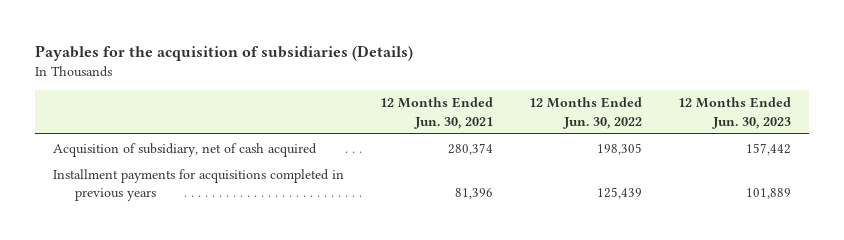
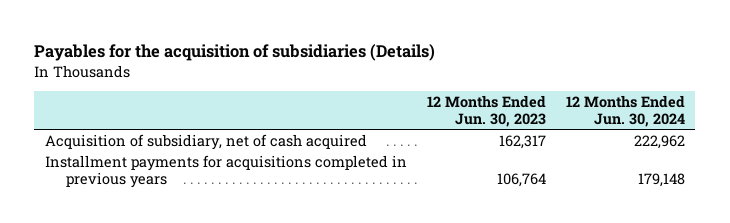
- | 12 Months Ended Jun. 30, 2021 | 12 Months Ended Jun. 30, 2022 | 12 Months Ended Jun. 30, 2023
+ | 12 Months Ended Jun. 30, 2023 | 12 Months Ended Jun. 30, 2024
- Acquisition of subsidiary, net of cash acquired | 280,374 | 198,305 | 157,442
- Installment payments for acquisitions completed in previous years | 81,396 | 125,439 | 101,889
+ Acquisition of subsidiary, net of cash acquired | 162,317 | 222,962
+ Installment payments for acquisitions completed in previous years | 106,764 | 179,148

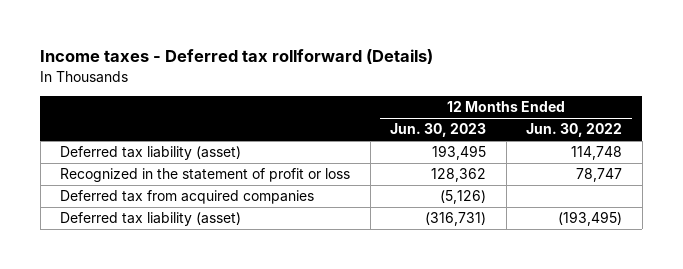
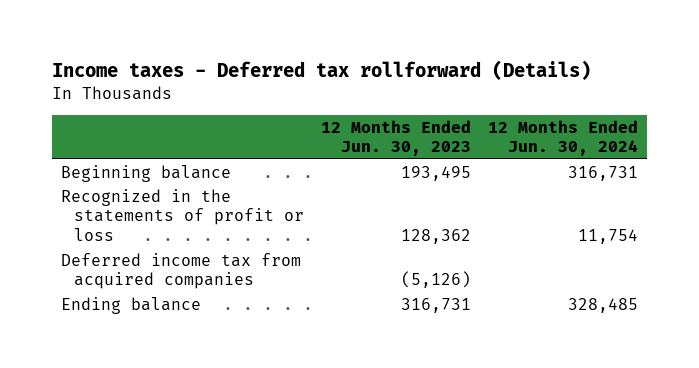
- | 12 Months Ended Jun. 30, 2023 | 12 Months Ended Jun. 30, 2022
+ | 12 Months Ended Jun. 30, 2023 | 12 Months Ended Jun. 30, 2024
- Deferred tax liability (asset) | 193,495 | 114,748
- Recognized in the statement of profit or loss | 128,362 | 78,747
- Deferred tax from acquired companies | (5,126) |
- Deferred tax liability (asset) | (316,731) | (193,495)
+ Beginning balance | 193,495 | 316,731
+ Recognized in the statements of profit or loss | 128,362 | 11,754
+ Deferred income tax from acquired companies | (5,126) |
+ Ending balance | 316,731 | 328,485

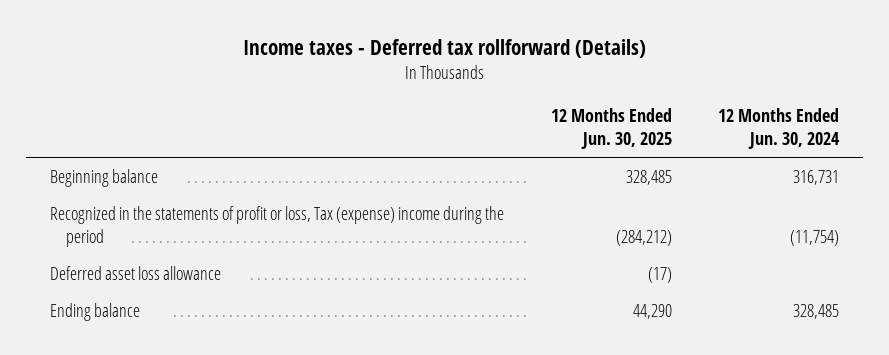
- | 12 Months Ended Jun. 30, 2023 | 12 Months Ended Jun. 30, 2024
+ | 12 Months Ended Jun. 30, 2025 | 12 Months Ended Jun. 30, 2024
- Recognized in the statements of profit or loss | 128,362 | 11,754
- Deferred income tax from acquired companies | (5,126) |
+ Recognized in the statements of profit or loss, Tax (expense) income during the period | (284,212) | (11,754)
+ Deferred asset loss allowance | (17) |

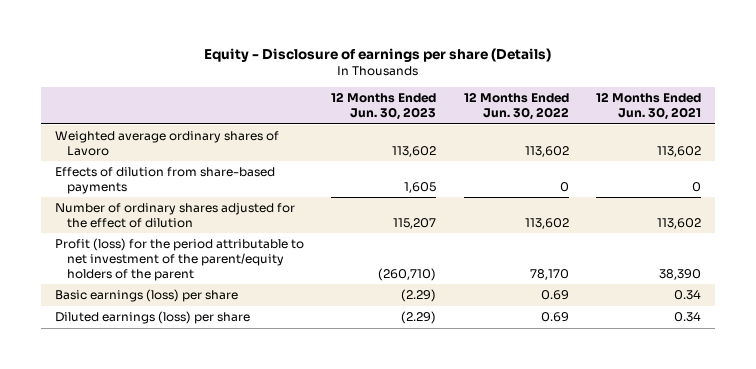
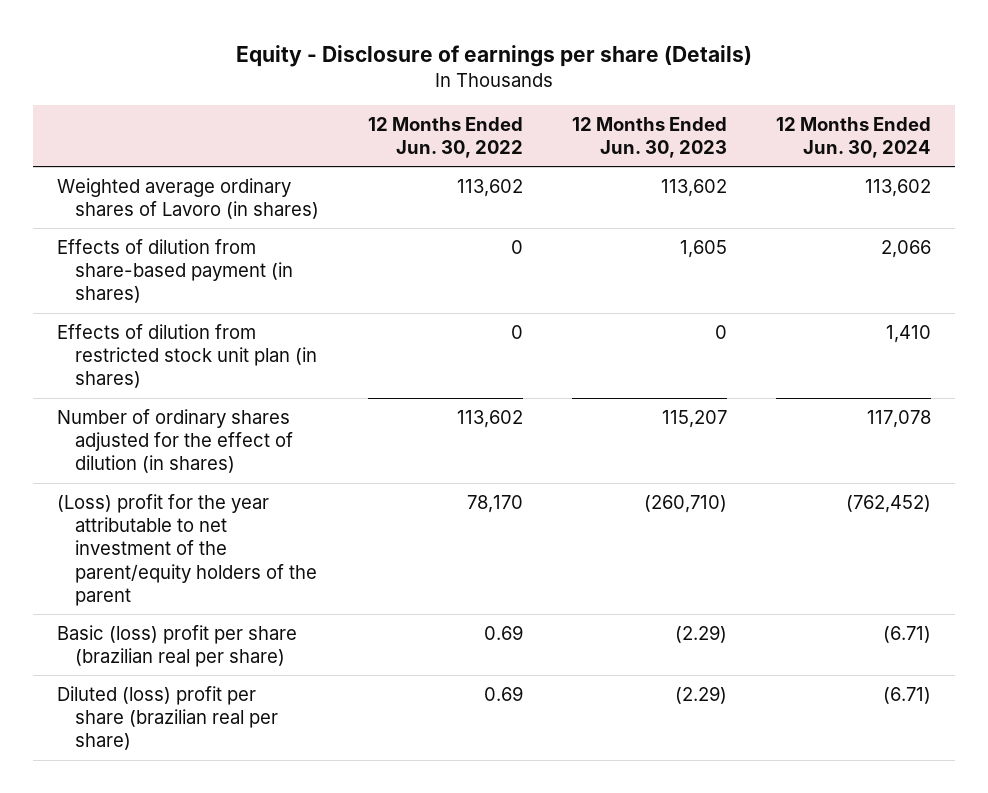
- | 12 Months Ended Jun. 30, 2023 | 12 Months Ended Jun. 30, 2022 | 12 Months Ended Jun. 30, 2021
+ | 12 Months Ended Jun. 30, 2022 | 12 Months Ended Jun. 30, 2023 | 12 Months Ended Jun. 30, 2024
- Weighted average ordinary shares of Lavoro | 113,602 | 113,602 | 113,602
- Effects of dilution from share-based payments | 1,605 | 0 | 0
- Number of ordinary shares adjusted for the effect of dilution | 115,207 | 113,602 | 113,602
- Profit (loss) for the period attributable to net investment of the parent/equity holders of the parent | (260,710) | 78,170 | 38,390
- Basic earnings (loss) per share | (2.29) | 0.69 | 0.34
- Diluted earnings (loss) per share | (2.29) | 0.69 | 0.34
+ Weighted average ordinary shares of Lavoro (in shares) | 113,602 | 113,602 | 113,602
+ Effects of dilution from share-based payment (in shares) | 0 | 1,605 | 2,066
+ Effects of dilution from restricted stock unit plan (in shares) | 0 | 0 | 1,410
+ Number of ordinary shares adjusted for the effect of dilution (in shares) | 113,602 | 115,207 | 117,078
+ (Loss) profit for the year attributable to net investment of the parent/equity holders of the parent | 78,170 | (260,710) | (762,452)
+ Basic (loss) profit per share (brazilian real per share) | 0.69 | (2.29) | (6.71)
+ Diluted (loss) profit per share (brazilian real per share) | 0.69 | (2.29) | (6.71)

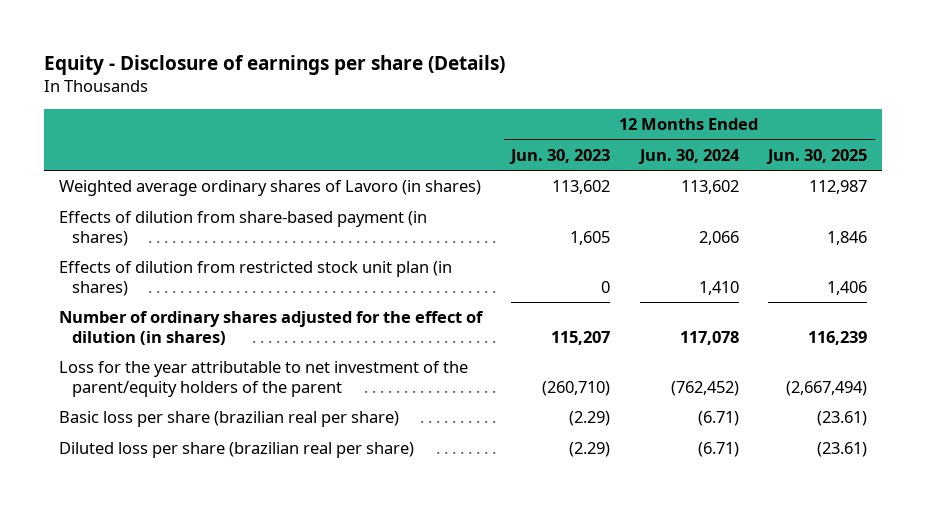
- | 12 Months Ended Jun. 30, 2022 | 12 Months Ended Jun. 30, 2023 | 12 Months Ended Jun. 30, 2024
+ | 12 Months Ended Jun. 30, 2023 | 12 Months Ended Jun. 30, 2024 | 12 Months Ended Jun. 30, 2025
- (Loss) profit for the year attributable to net investment of the parent/equity holders of the parent | 78,170 | (260,710) | (762,452)
- Basic (loss) profit per share (brazilian real per share) | 0.69 | (2.29) | (6.71)
- Diluted (loss) profit per share (brazilian real per share) | 0.69 | (2.29) | (6.71)
+ Loss for the year attributable to net investment of the parent/equity holders of the parent | (260,710) | (762,452) | (2,667,494)
+ Basic loss per share (brazilian real per share) | (2.29) | (6.71) | (23.61)
+ Diluted loss per share (brazilian real per share) | (2.29) | (6.71) | (23.61)

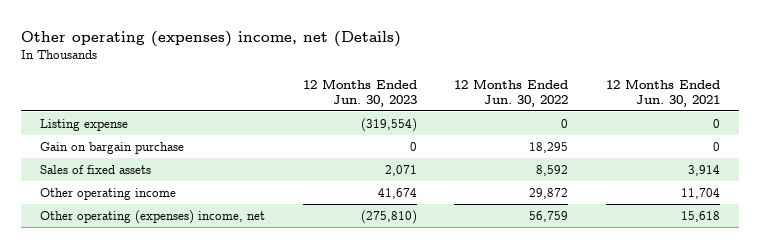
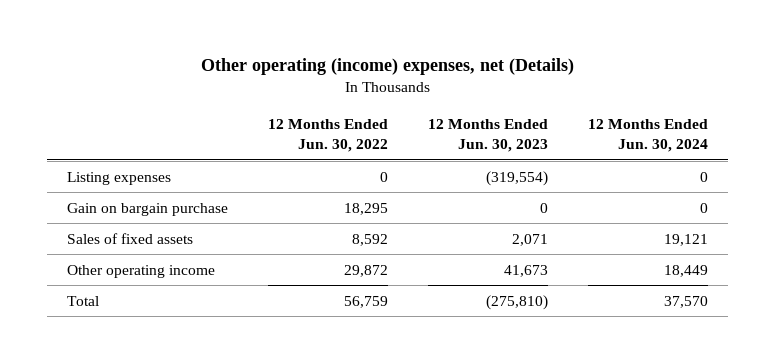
- Other operating (expenses) income, net (Details)
+ Other operating (income) expenses, net (Details)
- | 12 Months Ended Jun. 30, 2023 | 12 Months Ended Jun. 30, 2022 | 12 Months Ended Jun. 30, 2021
+ | 12 Months Ended Jun. 30, 2022 | 12 Months Ended Jun. 30, 2023 | 12 Months Ended Jun. 30, 2024
- Listing expense | (319,554) | 0 | 0
+ Listing expenses | 0 | (319,554) | 0
- Other operating income | 41,674 | 29,872 | 11,704
- Other operating (expenses) income, net | (275,810) | 56,759 | 15,618
+ Other operating income | 29,872 | 41,673 | 18,449
+ Total | 56,759 | (275,810) | 37,570

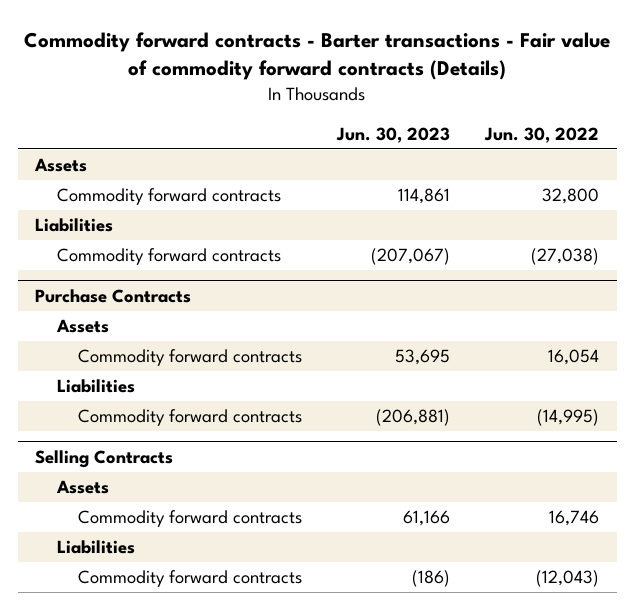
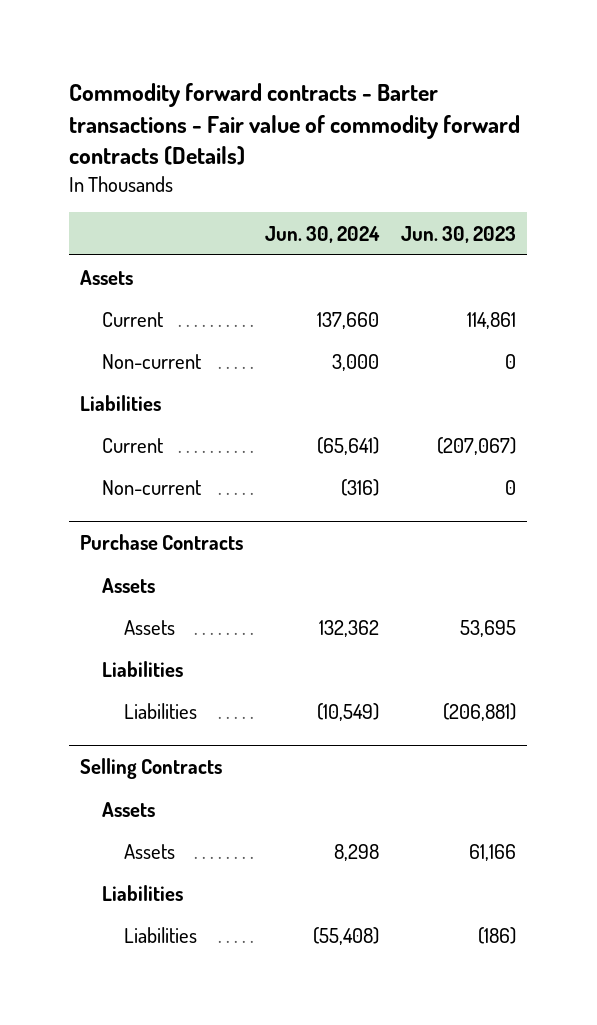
- | Jun. 30, 2023 | Jun. 30, 2022
+ | Jun. 30, 2024 | Jun. 30, 2023
- Commodity forward contracts | 114,861 | 32,800
+ Current | 137,660 | 114,861
+ Non-current | 3,000 | 0
- Commodity forward contracts | (207,067) | (27,038)
+ Current | (65,641) | (207,067)
+ Non-current | (316) | 0
@ Purchase Contracts
- Commodity forward contracts | 53,695 | 16,054
+ Assets | 132,362 | 53,695
- Commodity forward contracts | (206,881) | (14,995)
+ Liabilities | (10,549) | (206,881)
@ Selling Contracts
- Commodity forward contracts | 61,166 | 16,746
+ Assets | 8,298 | 61,166
- Commodity forward contracts | (186) | (12,043)
+ Liabilities | (55,408) | (186)

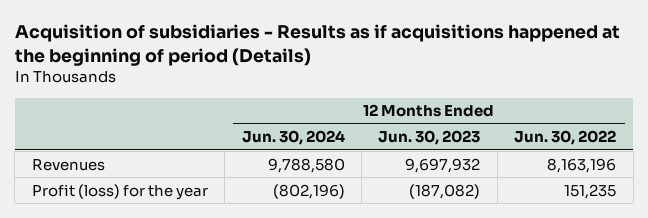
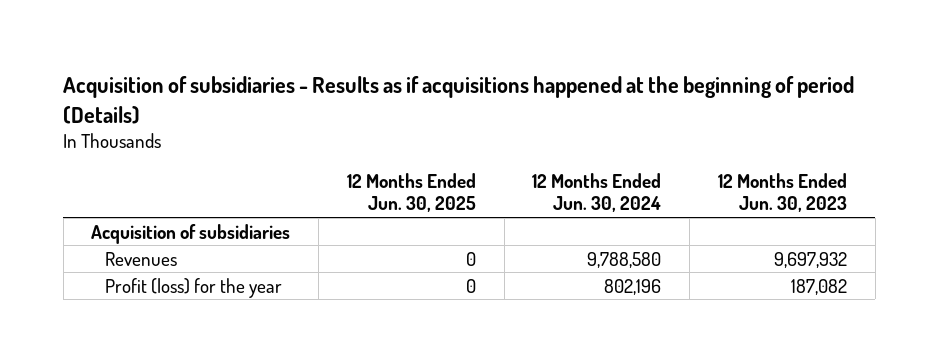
- | 12 Months Ended Jun. 30, 2024 | 12 Months Ended Jun. 30, 2023 | 12 Months Ended Jun. 30, 2022
+ | 12 Months Ended Jun. 30, 2025 | 12 Months Ended Jun. 30, 2024 | 12 Months Ended Jun. 30, 2023
+ Acquisition of subsidiaries
- Profit (loss) for the year | (802,196) | (187,082) | 151,235
+ Profit (loss) for the year | 0 | 802,196 | 187,082

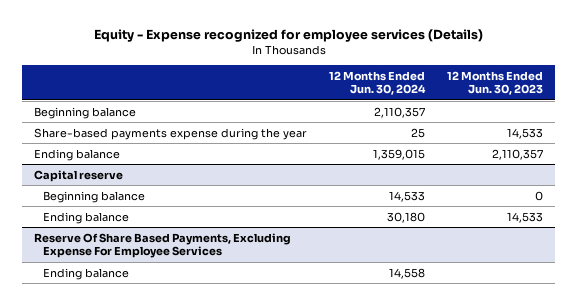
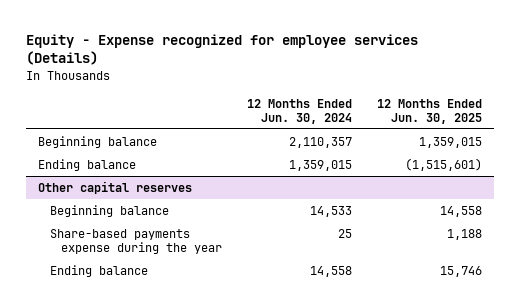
- | 12 Months Ended Jun. 30, 2024 | 12 Months Ended Jun. 30, 2023
+ | 12 Months Ended Jun. 30, 2024 | 12 Months Ended Jun. 30, 2025
- Share-based payments expense during the year | 25 | 14,533
- Capital reserve
+ Other capital reserves
- Ending balance | 30,180 | 14,533
- Reserve Of Share Based Payments, Excluding Expense For Employee Services
+ Share-based payments expense during the year | 25 | 1,188

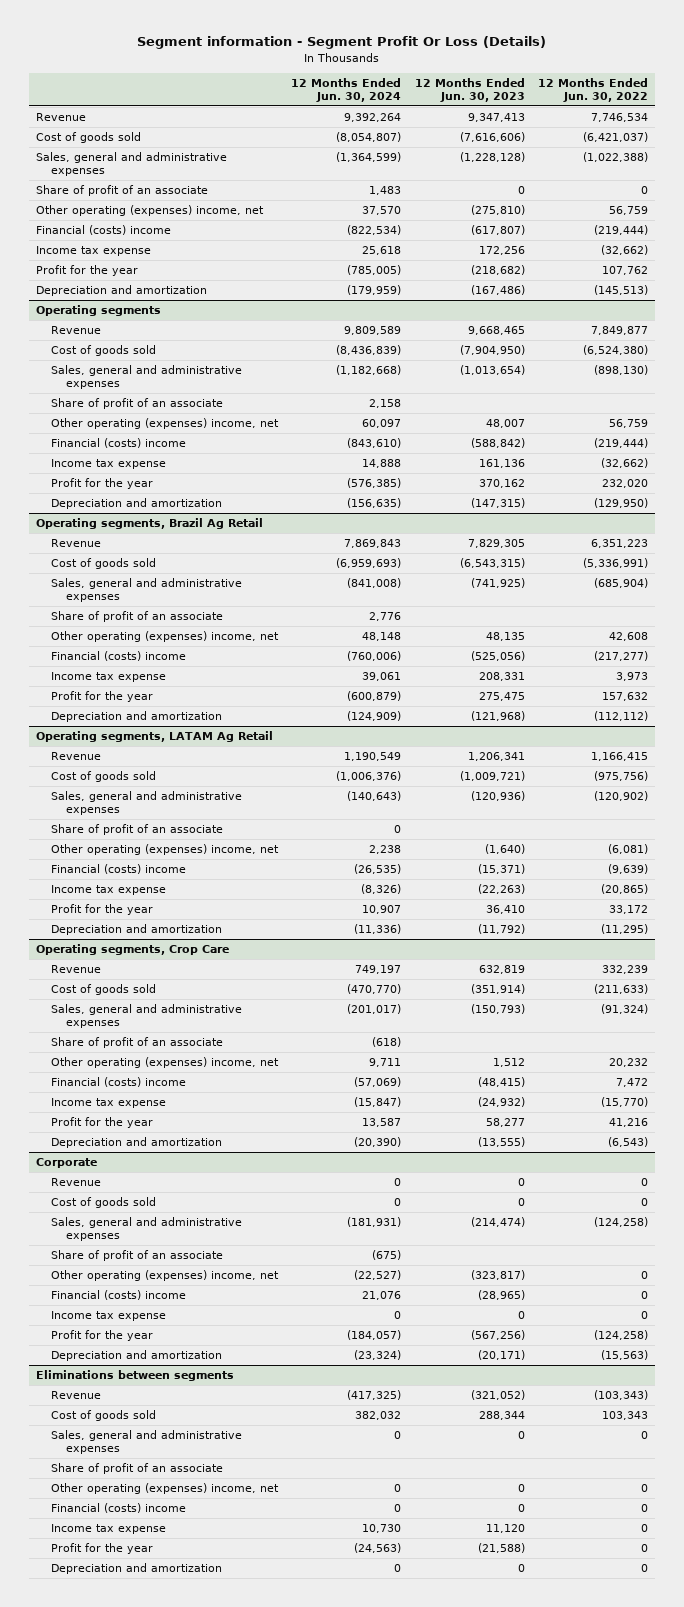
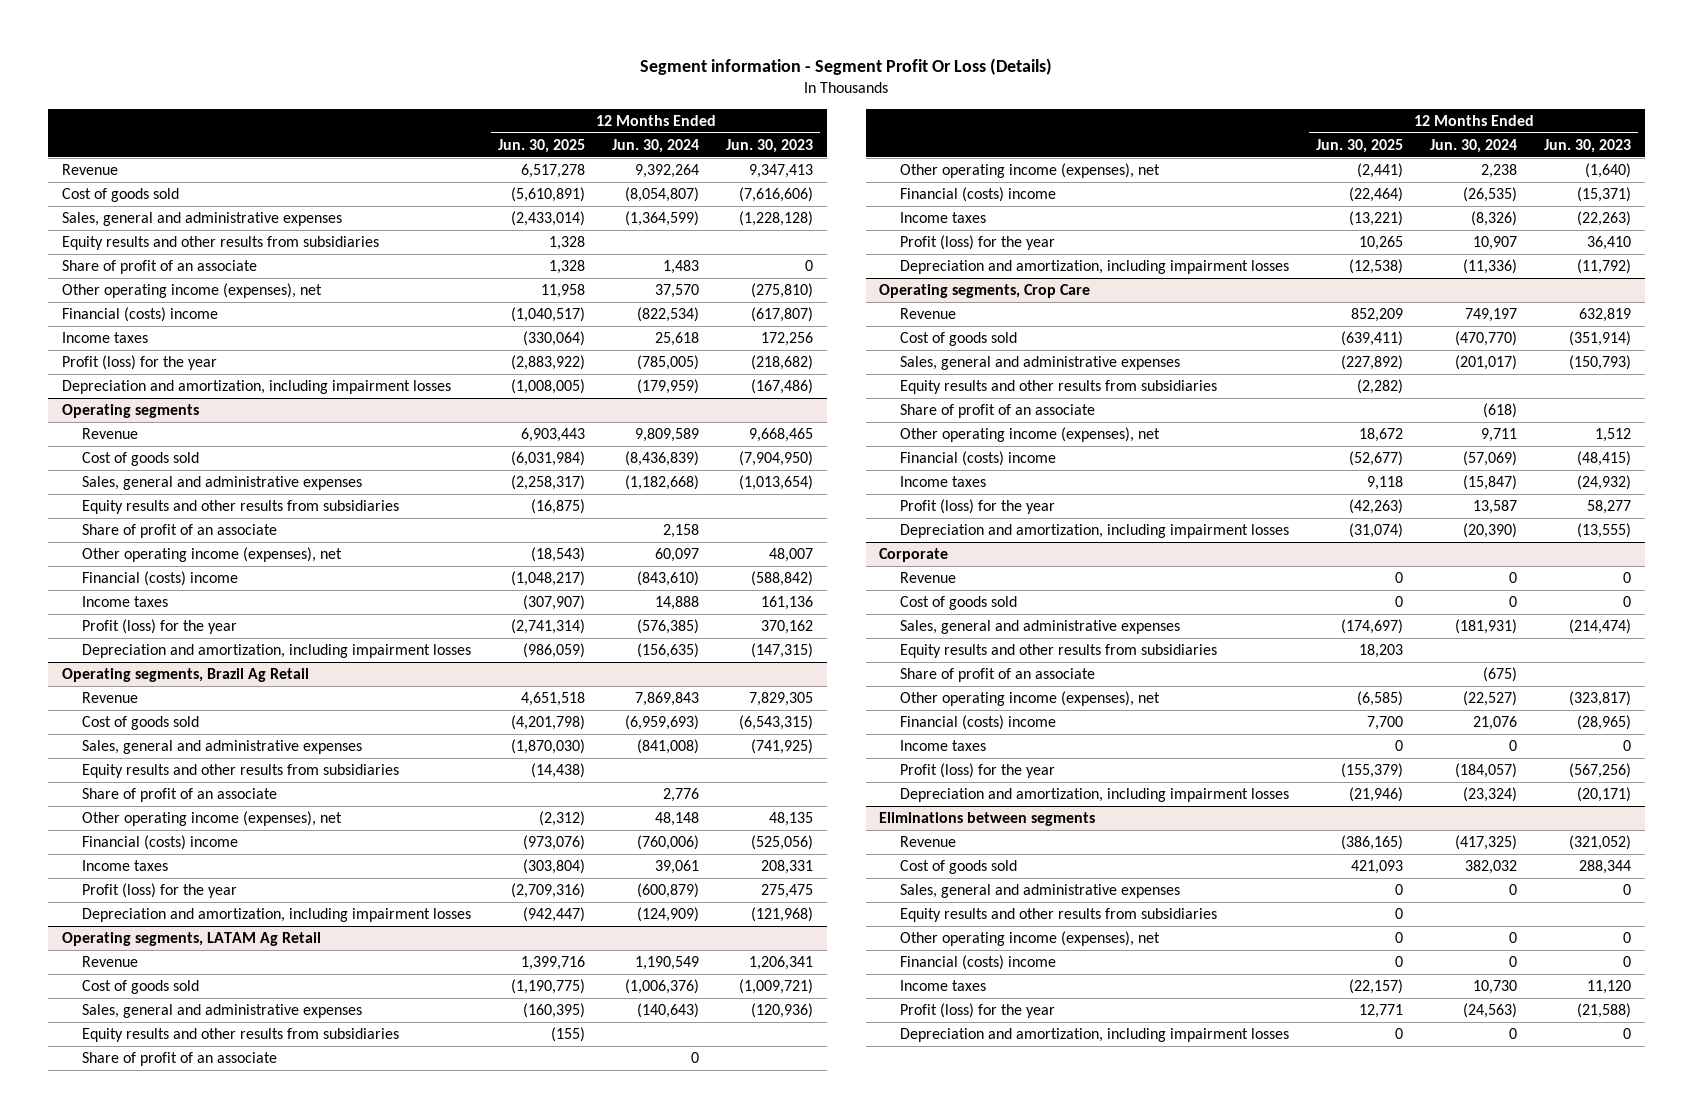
- | 12 Months Ended Jun. 30, 2024 | 12 Months Ended Jun. 30, 2023 | 12 Months Ended Jun. 30, 2022
+ | 12 Months Ended Jun. 30, 2025 | 12 Months Ended Jun. 30, 2024 | 12 Months Ended Jun. 30, 2023
+ Equity results and other results from subsidiaries | 1,328 | |
- Other operating (expenses) income, net | 37,570 | (275,810) | 56,759
+ Other operating income (expenses), net | 11,958 | 37,570 | (275,810)
- Income tax expense | 25,618 | 172,256 | (32,662)
- Profit for the year | (785,005) | (218,682) | 107,762
- Depreciation and amortization | (179,959) | (167,486) | (145,513)
+ Income taxes | (330,064) | 25,618 | 172,256
+ Profit (loss) for the year | (2,883,922) | (785,005) | (218,682)
+ Depreciation and amortization, including impairment losses | (1,008,005) | (179,959) | (167,486)
@ Operating segments
+ Equity results and other results from subsidiaries | (16,875) | |
- Other operating (expenses) income, net | 60,097 | 48,007 | 56,759
+ Other operating income (expenses), net | (18,543) | 60,097 | 48,007
- Income tax expense | 14,888 | 161,136 | (32,662)
- Profit for the year | (576,385) | 370,162 | 232,020
- Depreciation and amortization | (156,635) | (147,315) | (129,950)
+ Income taxes | (307,907) | 14,888 | 161,136
+ Profit (loss) for the year | (2,741,314) | (576,385) | 370,162
+ Depreciation and amortization, including impairment losses | (986,059) | (156,635) | (147,315)
@ Operating segments, Brazil Ag Retail
+ Equity results and other results from subsidiaries | (14,438) | |
- Other operating (expenses) income, net | 48,148 | 48,135 | 42,608
+ Other operating income (expenses), net | (2,312) | 48,148 | 48,135
- Income tax expense | 39,061 | 208,331 | 3,973
- Profit for the year | (600,879) | 275,475 | 157,632
- Depreciation and amortization | (124,909) | (121,968) | (112,112)
+ Income taxes | (303,804) | 39,061 | 208,331
+ Profit (loss) for the year | (2,709,316) | (600,879) | 275,475
+ Depreciation and amortization, including impairment losses | (942,447) | (124,909) | (121,968)
@ Operating segments, LATAM Ag Retail
+ Equity results and other results from subsidiaries | (155) | |
- Other operating (expenses) income, net | 2,238 | (1,640) | (6,081)
+ Other operating income (expenses), net | (2,441) | 2,238 | (1,640)
- Income tax expense | (8,326) | (22,263) | (20,865)
- Profit for the year | 10,907 | 36,410 | 33,172
- Depreciation and amortization | (11,336) | (11,792) | (11,295)
+ Income taxes | (13,221) | (8,326) | (22,263)
+ Profit (loss) for the year | 10,265 | 10,907 | 36,410
+ Depreciation and amortization, including impairment losses | (12,538) | (11,336) | (11,792)
@ Operating segments, Crop Care
+ Equity results and other results from subsidiaries | (2,282) | |
- Other operating (expenses) income, net | 9,711 | 1,512 | 20,232
+ Other operating income (expenses), net | 18,672 | 9,711 | 1,512
- Income tax expense | (15,847) | (24,932) | (15,770)
- Profit for the year | 13,587 | 58,277 | 41,216
- Depreciation and amortization | (20,390) | (13,555) | (6,543)
+ Income taxes | 9,118 | (15,847) | (24,932)
+ Profit (loss) for the year | (42,263) | 13,587 | 58,277
+ Depreciation and amortization, including impairment losses | (31,074) | (20,390) | (13,555)
@ Corporate
+ Equity results and other results from subsidiaries | 18,203 | |
- Other operating (expenses) income, net | (22,527) | (323,817) | 0
+ Other operating income (expenses), net | (6,585) | (22,527) | (323,817)
- Income tax expense | 0 | 0 | 0
- Profit for the year | (184,057) | (567,256) | (124,258)
- Depreciation and amortization | (23,324) | (20,171) | (15,563)
+ Income taxes | 0 | 0 | 0
+ Profit (loss) for the year | (155,379) | (184,057) | (567,256)
+ Depreciation and amortization, including impairment losses | (21,946) | (23,324) | (20,171)
@ Eliminations between segments
- Share of profit of an associate
- Other operating (expenses) income, net | 0 | 0 | 0
+ Equity results and other results from subsidiaries | 0 | |
+ Other operating income (expenses), net | 0 | 0 | 0
- Income tax expense | 10,730 | 11,120 | 0
- Profit for the year | (24,563) | (21,588) | 0
- Depreciation and amortization | 0 | 0 | 0
+ Income taxes | (22,157) | 10,730 | 11,120
+ Profit (loss) for the year | 12,771 | (24,563) | (21,588)
+ Depreciation and amortization, including impairment losses | 0 | 0 | 0

